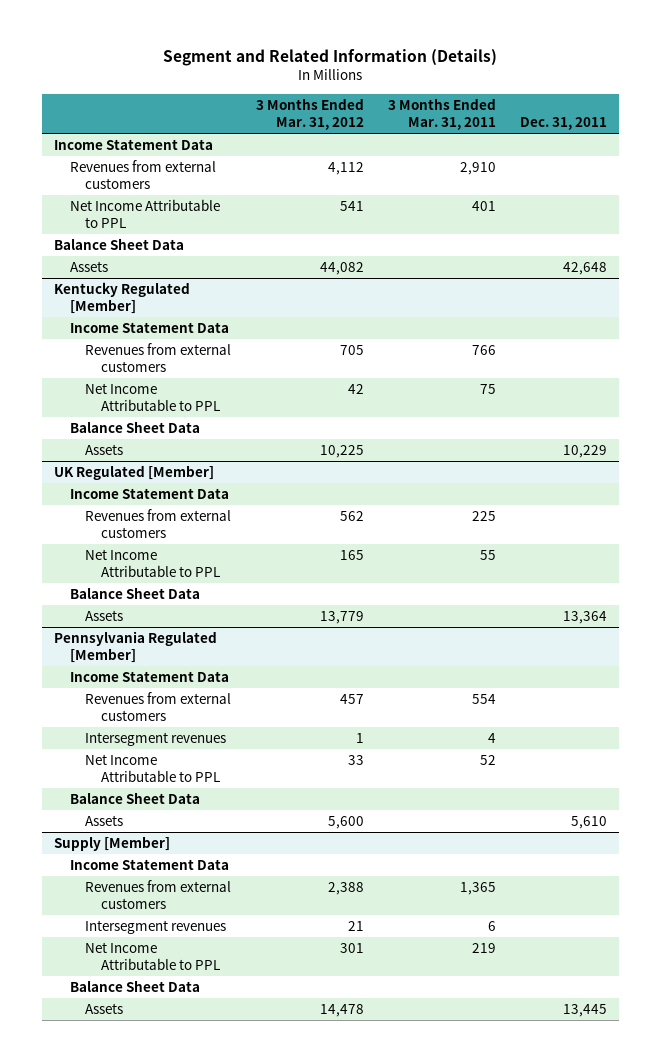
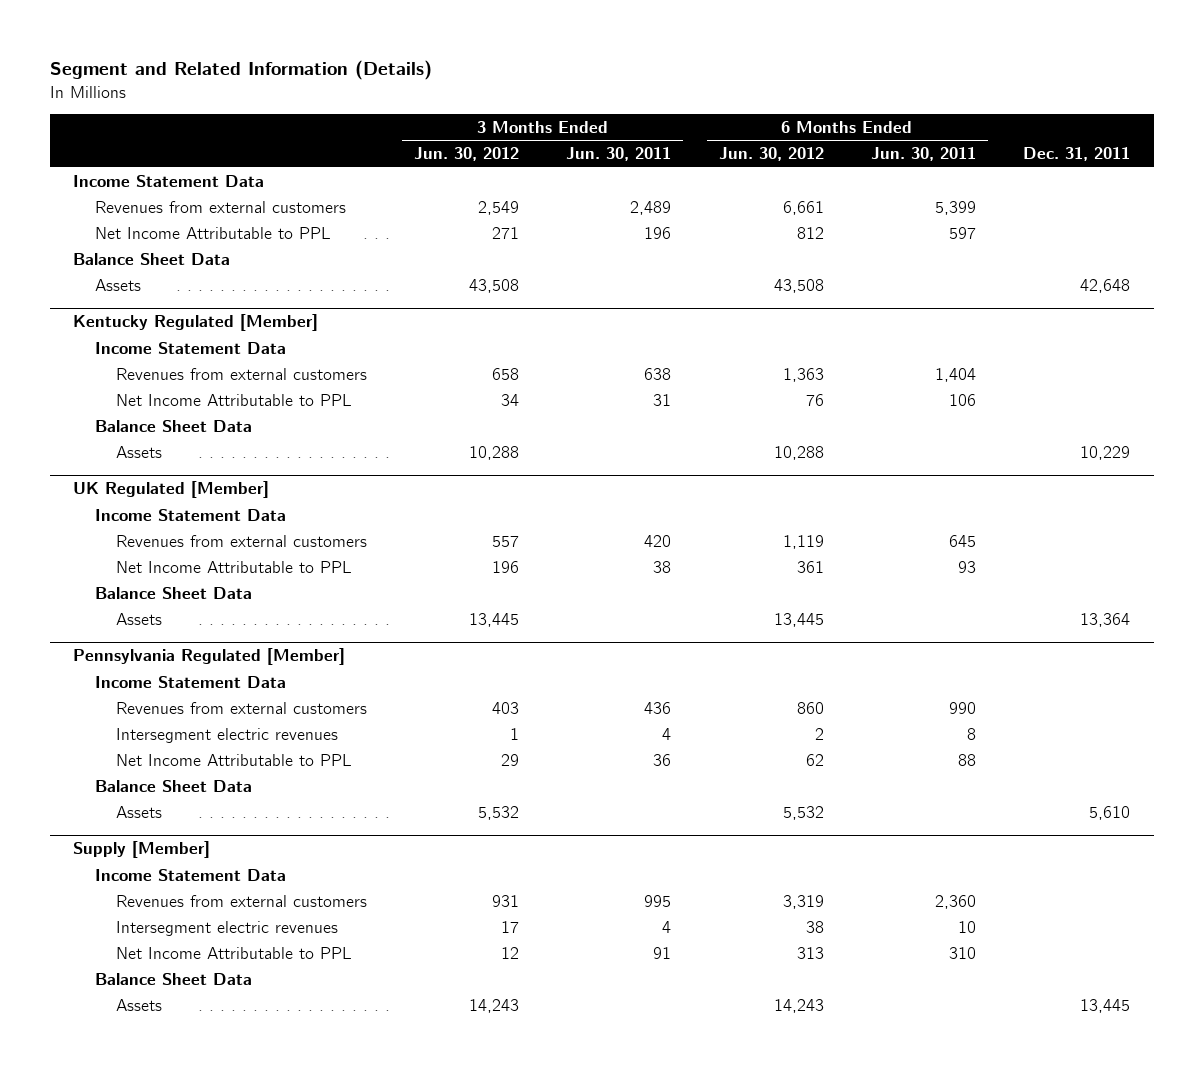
- | 3 Months Ended Mar. 31, 2012 | 3 Months Ended Mar. 31, 2011 | Dec. 31, 2011
+ | 3 Months Ended Jun. 30, 2012 | 3 Months Ended Jun. 30, 2011 | 6 Months Ended Jun. 30, 2012 | 6 Months Ended Jun. 30, 2011 | Dec. 31, 2011
@ Pennsylvania Regulated [Member]
- Intersegment revenues | 1 | 4 |
+ Intersegment electric revenues | 1 | 4 | 2 | 8 |
@ Supply [Member]
- Intersegment revenues | 21 | 6 |
+ Intersegment electric revenues | 17 | 4 | 38 | 10 |

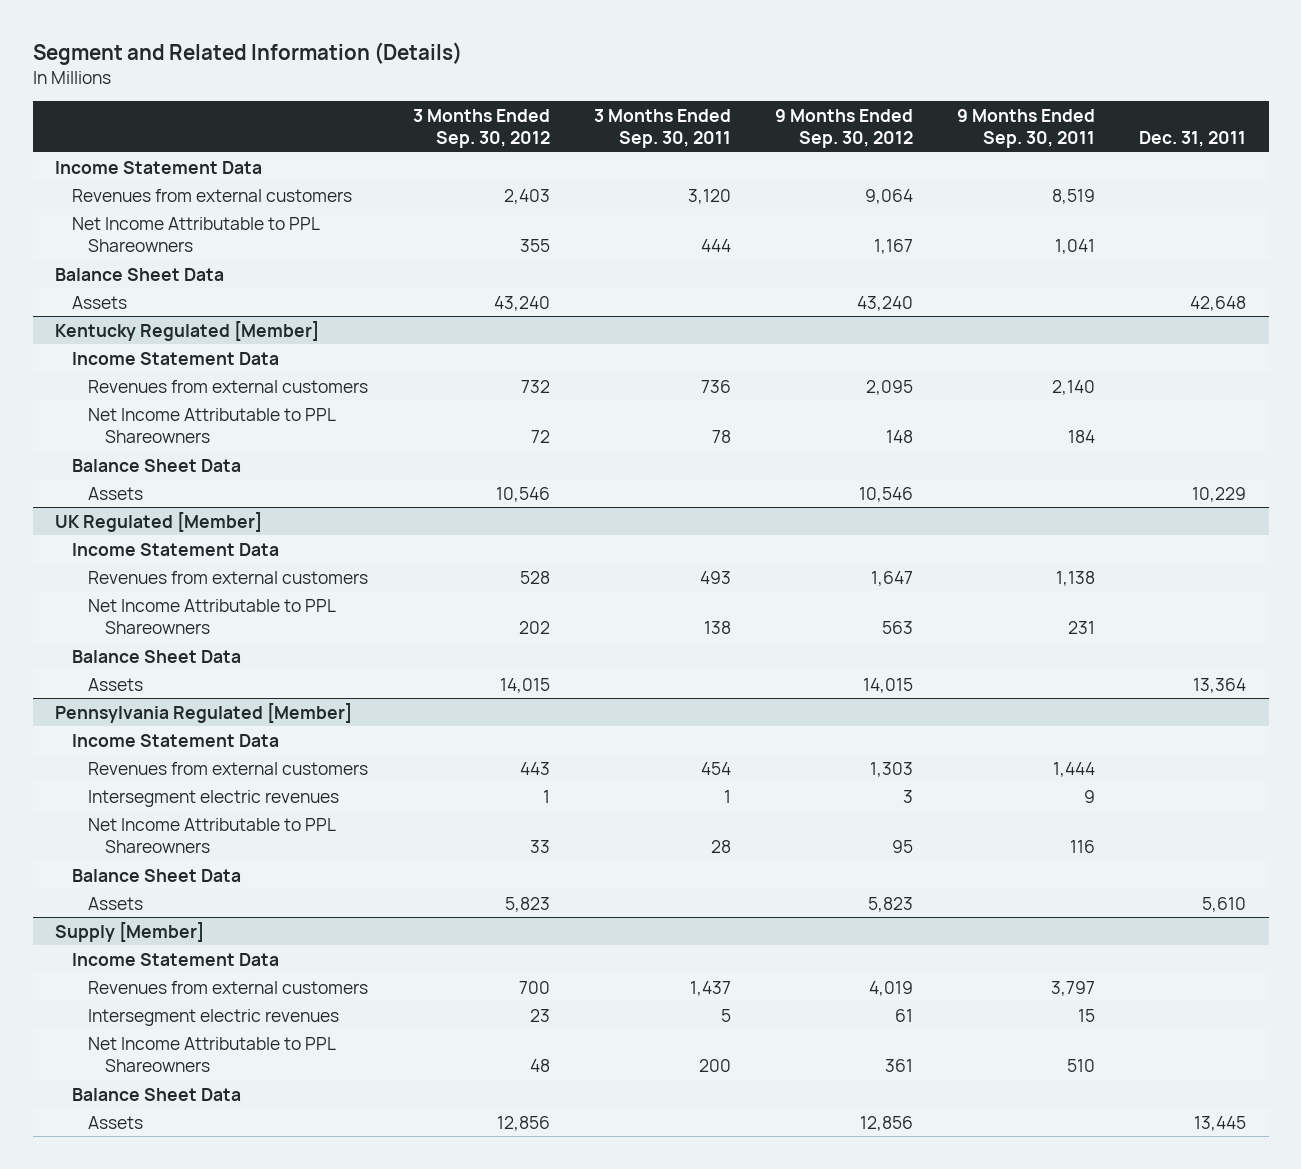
- | 3 Months Ended Jun. 30, 2012 | 3 Months Ended Jun. 30, 2011 | 6 Months Ended Jun. 30, 2012 | 6 Months Ended Jun. 30, 2011 | Dec. 31, 2011
+ | 3 Months Ended Sep. 30, 2012 | 3 Months Ended Sep. 30, 2011 | 9 Months Ended Sep. 30, 2012 | 9 Months Ended Sep. 30, 2011 | Dec. 31, 2011
- Net Income Attributable to PPL | 271 | 196 | 812 | 597 |
+ Net Income Attributable to PPL Shareowners | 355 | 444 | 1,167 | 1,041 |
@ Kentucky Regulated [Member]
- Net Income Attributable to PPL | 34 | 31 | 76 | 106 |
+ Net Income Attributable to PPL Shareowners | 72 | 78 | 148 | 184 |
@ UK Regulated [Member]
- Net Income Attributable to PPL | 196 | 38 | 361 | 93 |
+ Net Income Attributable to PPL Shareowners | 202 | 138 | 563 | 231 |
@ Pennsylvania Regulated [Member]
- Net Income Attributable to PPL | 29 | 36 | 62 | 88 |
+ Net Income Attributable to PPL Shareowners | 33 | 28 | 95 | 116 |
@ Supply [Member]
- Net Income Attributable to PPL | 12 | 91 | 313 | 310 |
+ Net Income Attributable to PPL Shareowners | 48 | 200 | 361 | 510 |

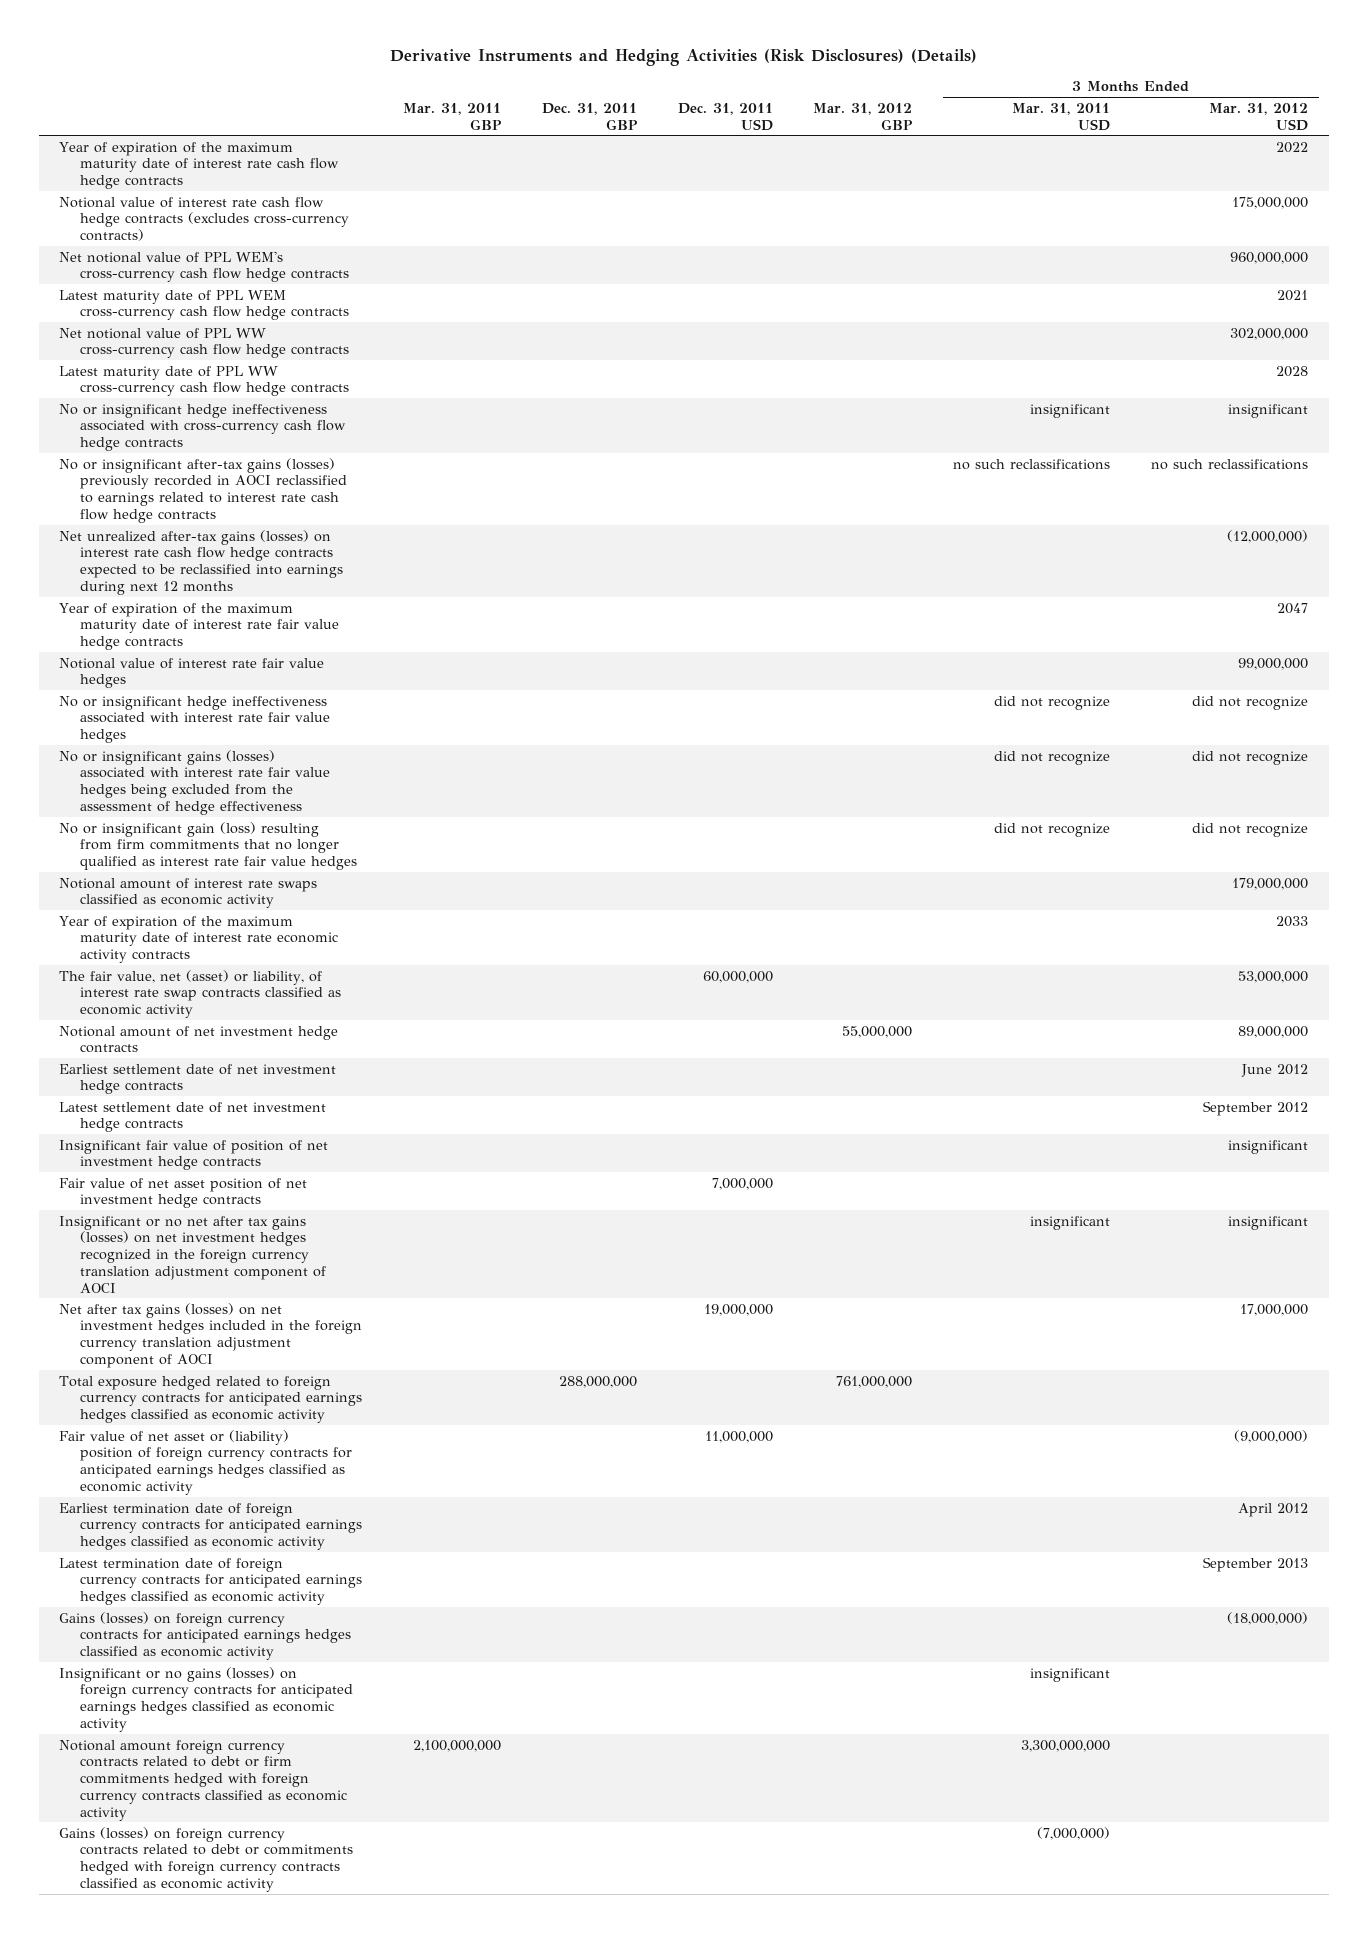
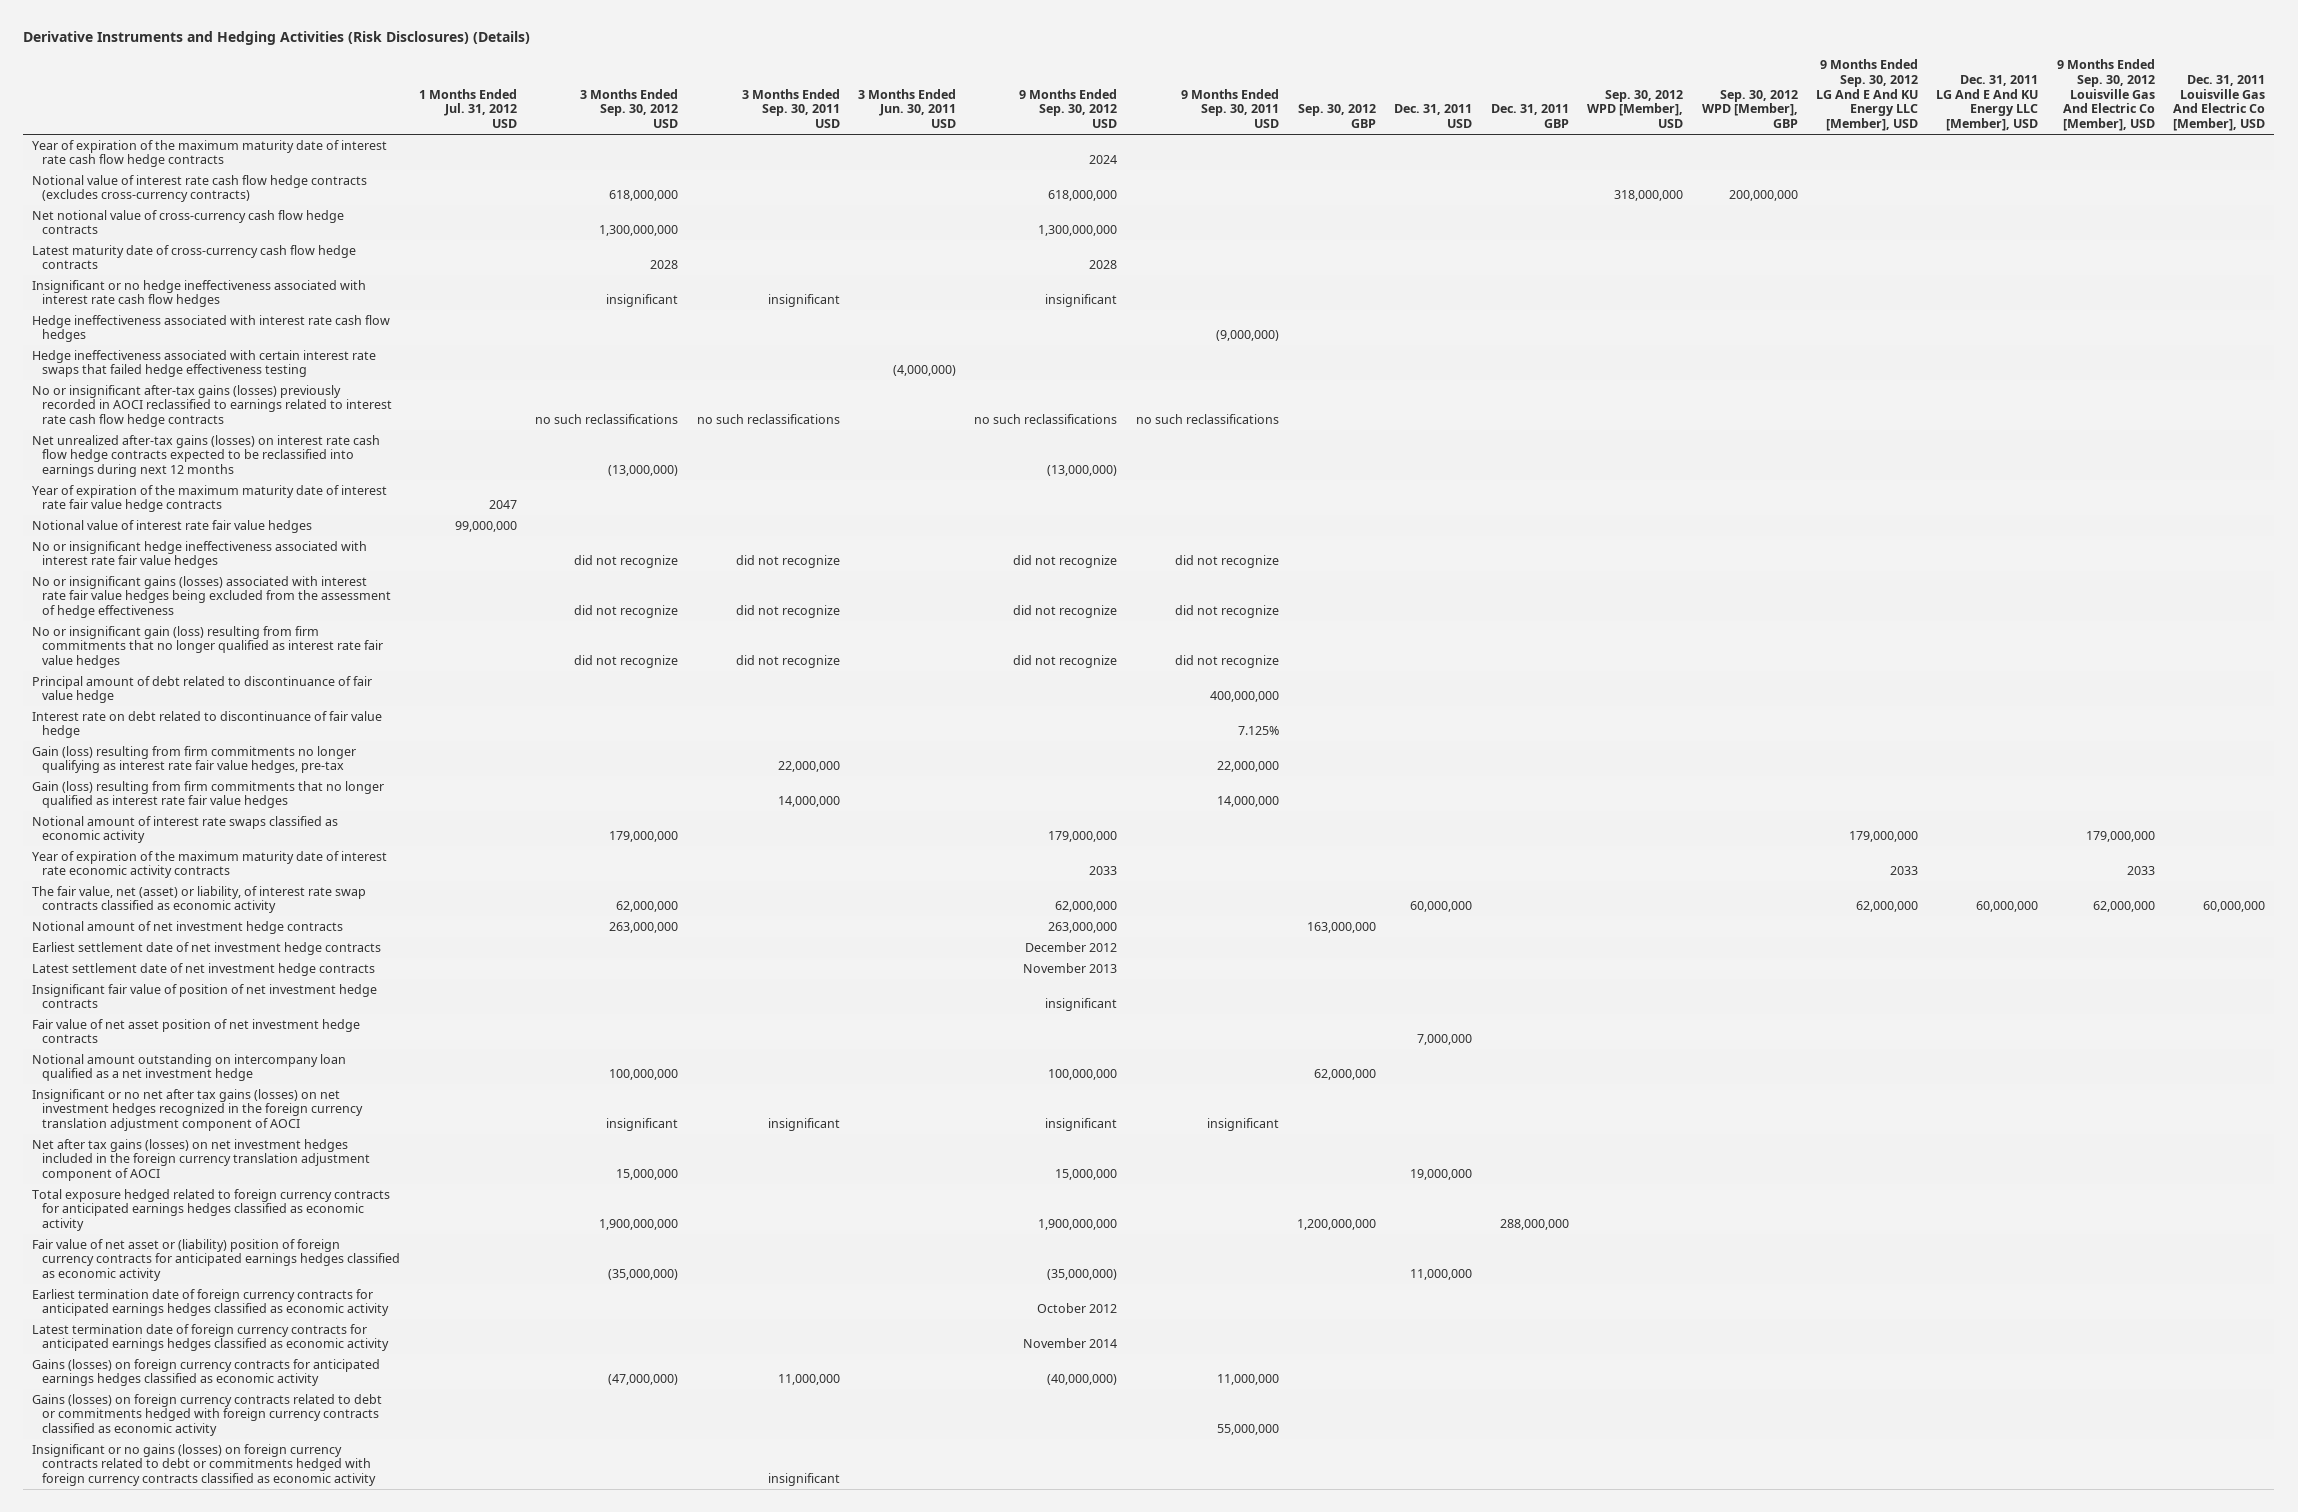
- | Mar. 31, 2011 GBP | Dec. 31, 2011 GBP | Dec. 31, 2011 USD | Mar. 31, 2012 GBP | 3 Months Ended Mar. 31, 2011 USD | 3 Months Ended Mar. 31, 2012 USD
+ | 1 Months Ended Jul. 31, 2012 USD | 3 Months Ended Sep. 30, 2012 USD | 3 Months Ended Sep. 30, 2011 USD | 3 Months Ended Jun. 30, 2011 USD | 9 Months Ended Sep. 30, 2012 USD | 9 Months Ended Sep. 30, 2011 USD | Sep. 30, 2012 GBP | Dec. 31, 2011 USD | Dec. 31, 2011 GBP | Sep. 30, 2012 WPD [Member], USD | Sep. 30, 2012 WPD [Member], GBP | 9 Months Ended Sep. 30, 2012 LG And E And KU Energy LLC [Member], USD | Dec. 31, 2011 LG And E And KU Energy LLC [Member], USD | 9 Months Ended Sep. 30, 2012 Louisville Gas And Electric Co [Member], USD | Dec. 31, 2011 Louisville Gas And Electric Co [Member], USD
- Net notional value of PPL WEM's cross-currency cash flow hedge contracts | | | | | | 960,000,000
- Latest maturity date of PPL WEM cross-currency cash flow hedge contracts | | | | | | 2021
- Net notional value of PPL WW cross-currency cash flow hedge contracts | | | | | | 302,000,000
- Latest maturity date of PPL WW cross-currency cash flow hedge contracts | | | | | | 2028
- No or insignificant hedge ineffectiveness associated with cross-currency cash flow hedge contracts | | | | | insignificant | insignificant
+ Net notional value of cross-currency cash flow hedge contracts | | 1,300,000,000 | | | 1,300,000,000 | | | | | | | | | |
+ Latest maturity date of cross-currency cash flow hedge contracts | | 2028 | | | 2028 | | | | | | | | | |
+ Insignificant or no hedge ineffectiveness associated with interest rate cash flow hedges | | insignificant | insignificant | | insignificant | | | | | | | | | |
+ Hedge ineffectiveness associated with interest rate cash flow hedges | | | | | | (9,000,000) | | | | | | | | |
+ Hedge ineffectiveness associated with certain interest rate swaps that failed hedge effectiveness testing | | | | (4,000,000) | | | | | | | | | | |
+ Principal amount of debt related to discontinuance of fair value hedge | | | | | | 400,000,000 | | | | | | | | |
+ Interest rate on debt related to discontinuance of fair value hedge | | | | | | 7.125% | | | | | | | | |
+ Gain (loss) resulting from firm commitments no longer qualifying as interest rate fair value hedges, pre-tax | | | 22,000,000 | | | 22,000,000 | | | | | | | | |
+ Gain (loss) resulting from firm commitments that no longer qualified as interest rate fair value hedges | | | 14,000,000 | | | 14,000,000 | | | | | | | | |
+ Notional amount outstanding on intercompany loan qualified as a net investment hedge | | 100,000,000 | | | 100,000,000 | | 62,000,000 | | | | | | | |
- Insignificant or no gains (losses) on foreign currency contracts for anticipated earnings hedges classified as economic activity | | | | | insignificant |
- Notional amount foreign currency contracts related to debt or firm commitments hedged with foreign currency contracts classified as economic activity | 2,100,000,000 | | | | 3,300,000,000 |
+ Insignificant or no gains (losses) on foreign currency contracts related to debt or commitments hedged with foreign currency contracts classified as economic activity | | | insignificant | | | | | | | | | | | |

